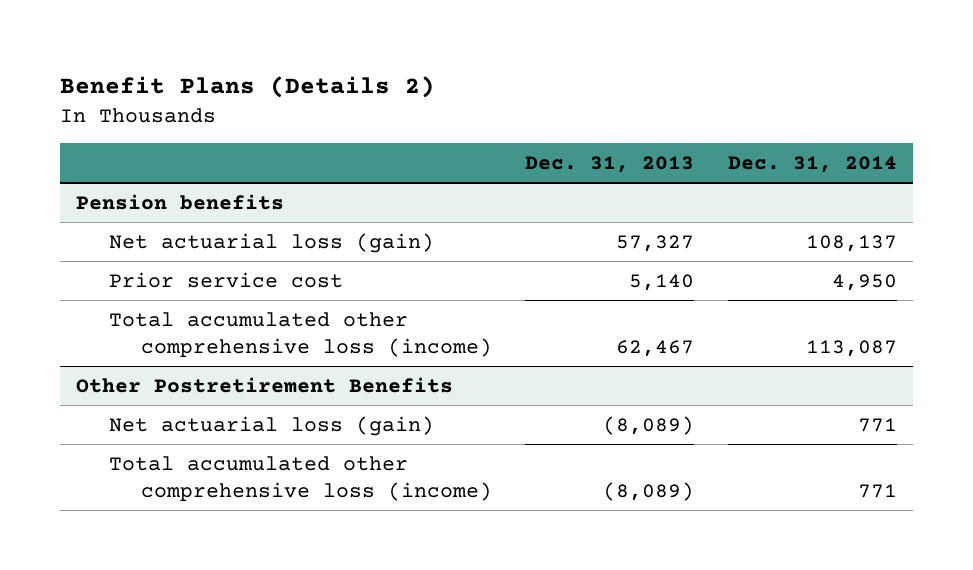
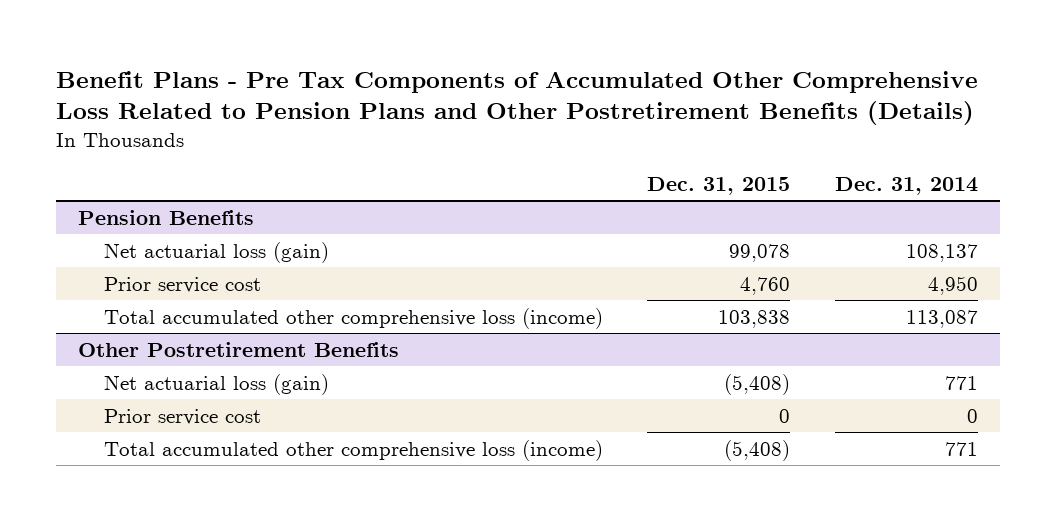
- Benefit Plans (Details 2)
+ Benefit Plans - Pre Tax Components of Accumulated Other Comprehensive Loss Related to Pension Plans and Other Postretirement Benefits (Details)
- | Dec. 31, 2013 | Dec. 31, 2014
+ | Dec. 31, 2015 | Dec. 31, 2014
- Pension benefits
+ Pension Benefits
@ Other Postretirement Benefits
+ Prior service cost | 0 | 0

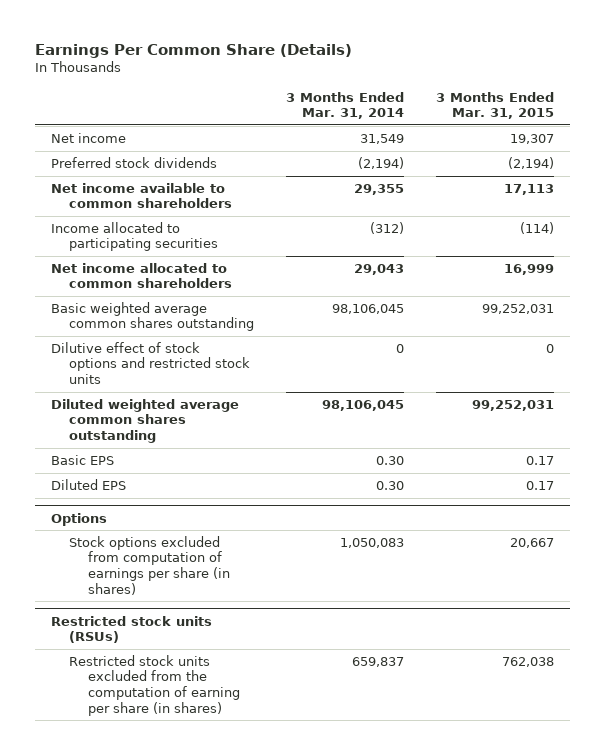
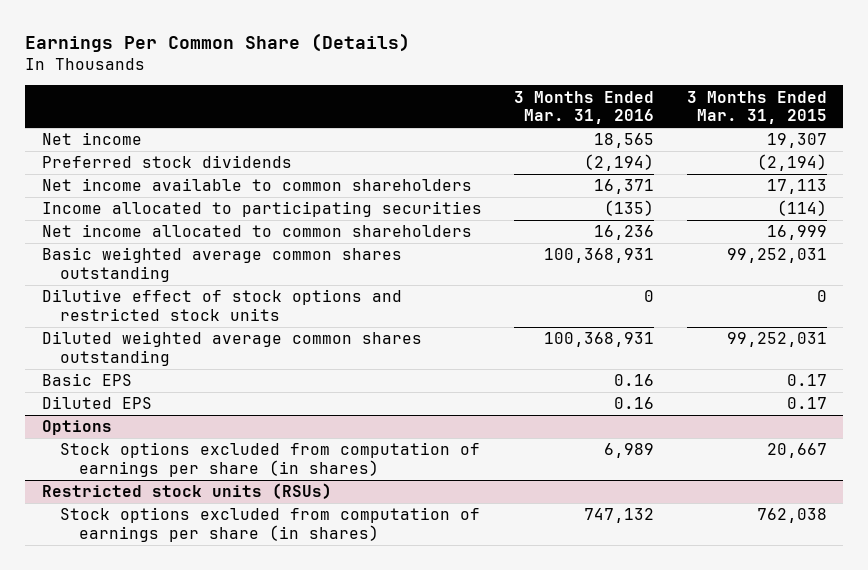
- | 3 Months Ended Mar. 31, 2014 | 3 Months Ended Mar. 31, 2015
+ | 3 Months Ended Mar. 31, 2016 | 3 Months Ended Mar. 31, 2015
@ Restricted stock units (RSUs)
- Restricted stock units excluded from the computation of earning per share (in shares) | 659,837 | 762,038
+ Stock options excluded from computation of earnings per share (in shares) | 747,132 | 762,038

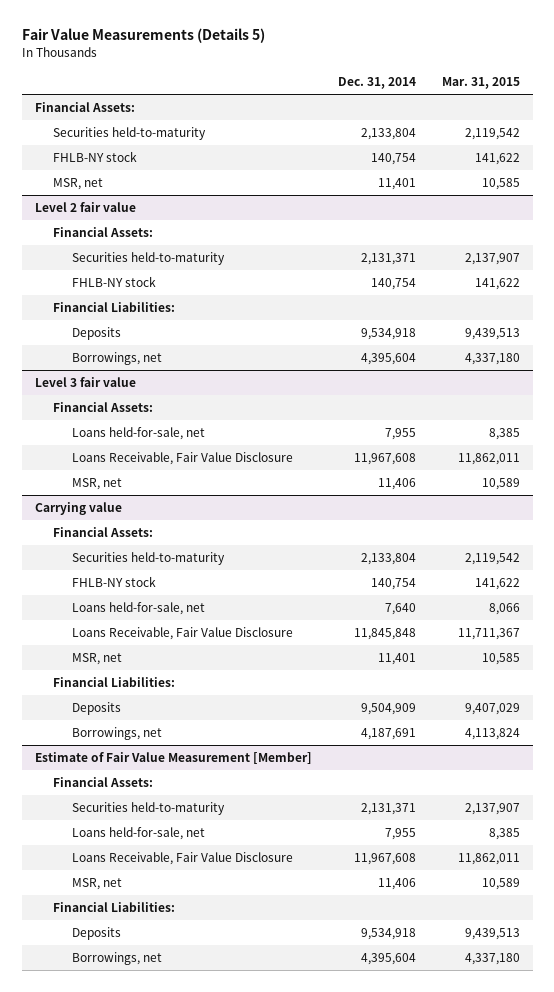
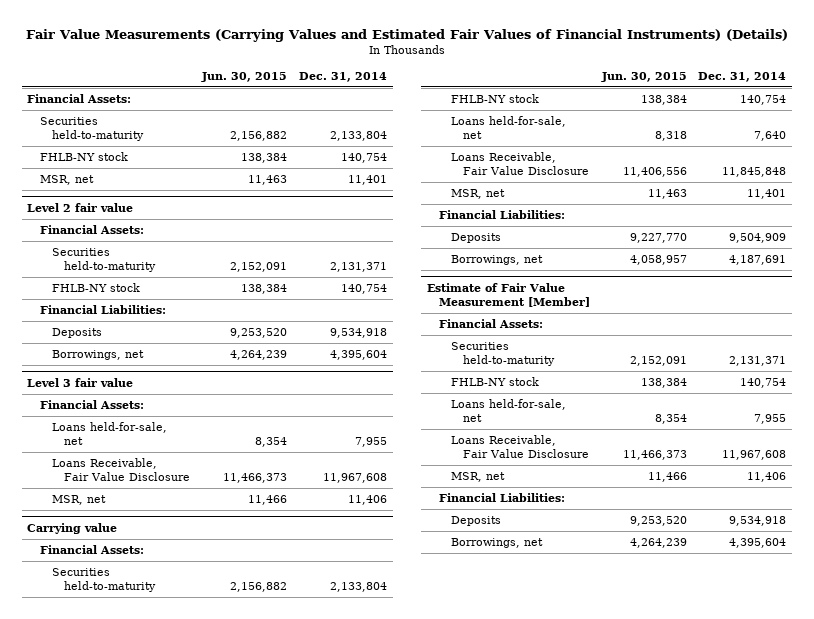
- Fair Value Measurements (Details 5)
+ Fair Value Measurements (Carrying Values and Estimated Fair Values of Financial Instruments) (Details)
- | Dec. 31, 2014 | Mar. 31, 2015
+ | Jun. 30, 2015 | Dec. 31, 2014
@ Estimate of Fair Value Measurement [Member]
+ FHLB-NY stock | 138,384 | 140,754

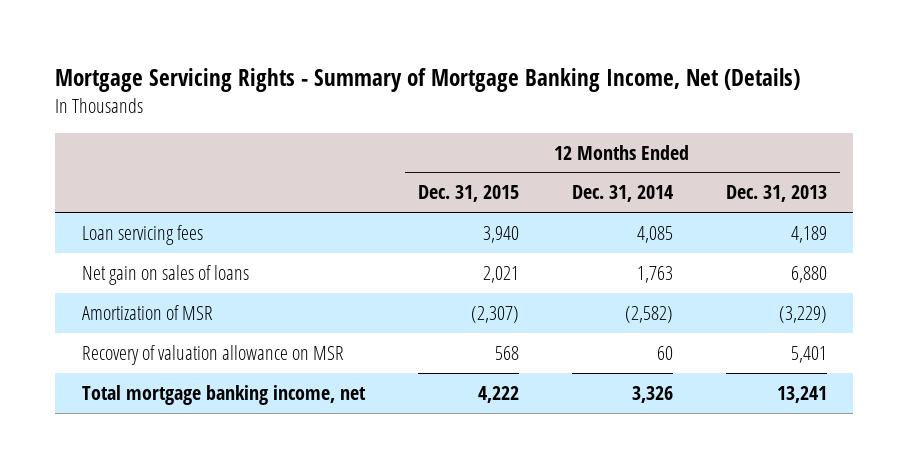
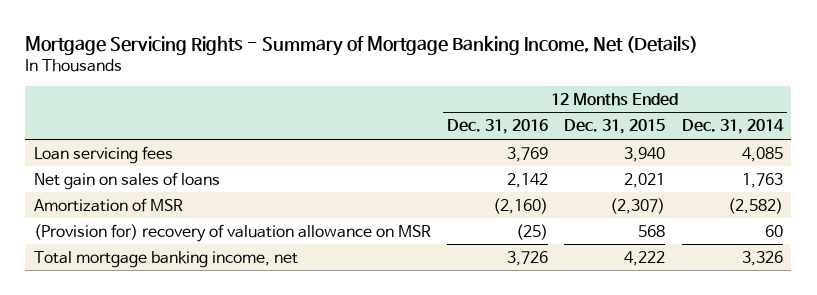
- | 12 Months Ended Dec. 31, 2015 | 12 Months Ended Dec. 31, 2014 | 12 Months Ended Dec. 31, 2013
+ | 12 Months Ended Dec. 31, 2016 | 12 Months Ended Dec. 31, 2015 | 12 Months Ended Dec. 31, 2014
- Recovery of valuation allowance on MSR | 568 | 60 | 5,401
+ (Provision for) recovery of valuation allowance on MSR | (25) | 568 | 60

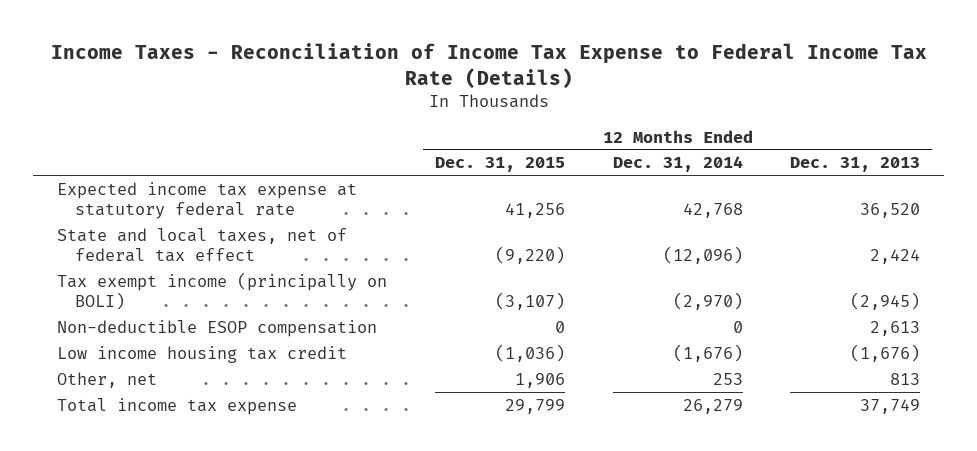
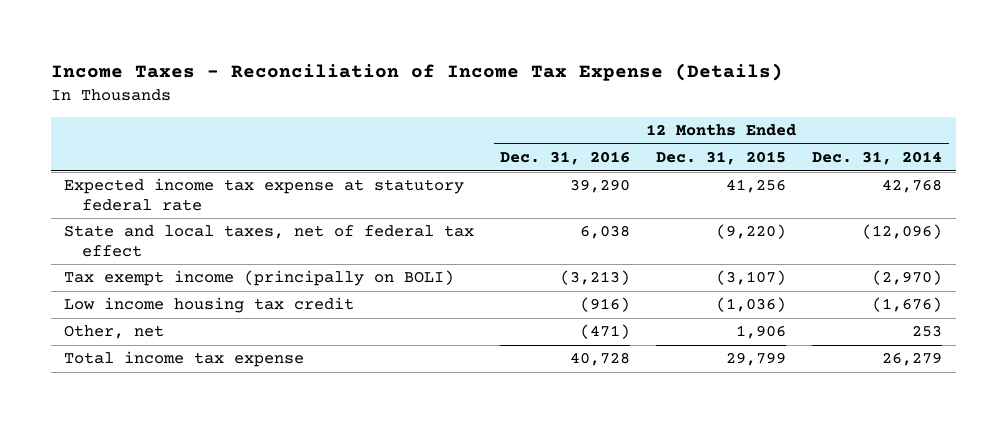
- Income Taxes - Reconciliation of Income Tax Expense to Federal Income Tax Rate (Details)
+ Income Taxes - Reconciliation of Income Tax Expense (Details)
- | 12 Months Ended Dec. 31, 2015 | 12 Months Ended Dec. 31, 2014 | 12 Months Ended Dec. 31, 2013
+ | 12 Months Ended Dec. 31, 2016 | 12 Months Ended Dec. 31, 2015 | 12 Months Ended Dec. 31, 2014
- Non-deductible ESOP compensation | 0 | 0 | 2,613

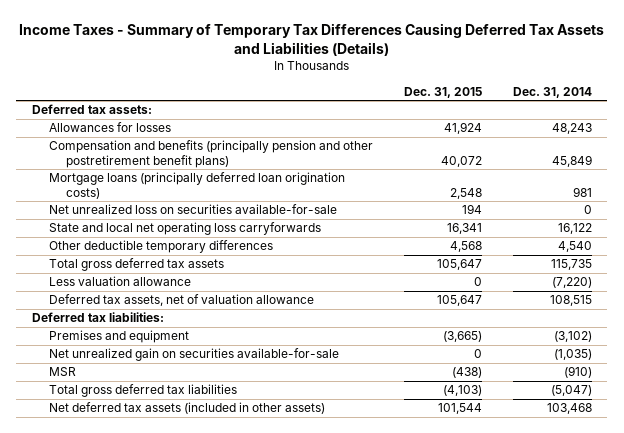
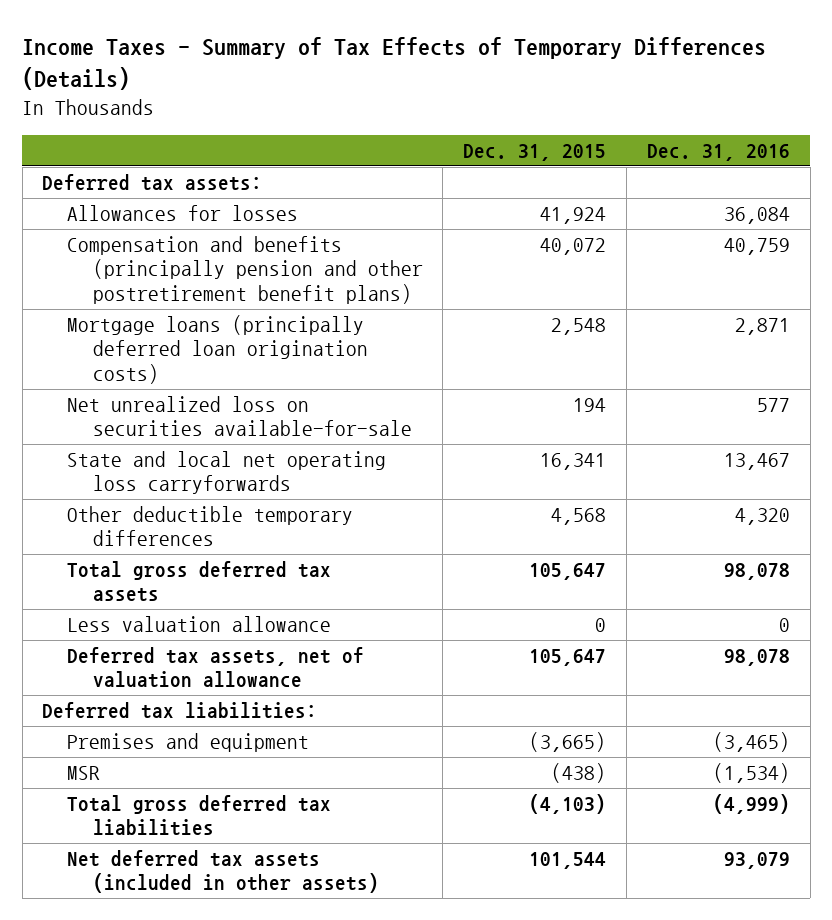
- Income Taxes - Summary of Temporary Tax Differences Causing Deferred Tax Assets and Liabilities (Details)
+ Income Taxes - Summary of Tax Effects of Temporary Differences (Details)
- | Dec. 31, 2015 | Dec. 31, 2014
+ | Dec. 31, 2015 | Dec. 31, 2016
- Net unrealized gain on securities available-for-sale | 0 | (1,035)

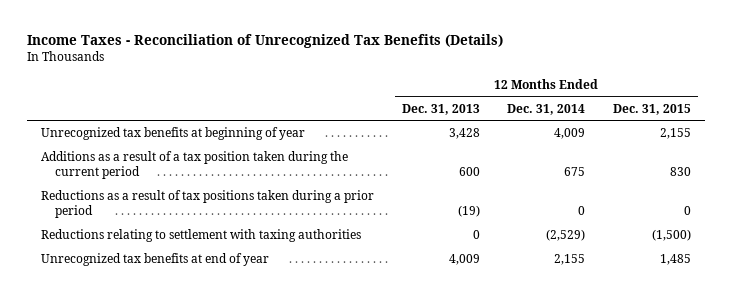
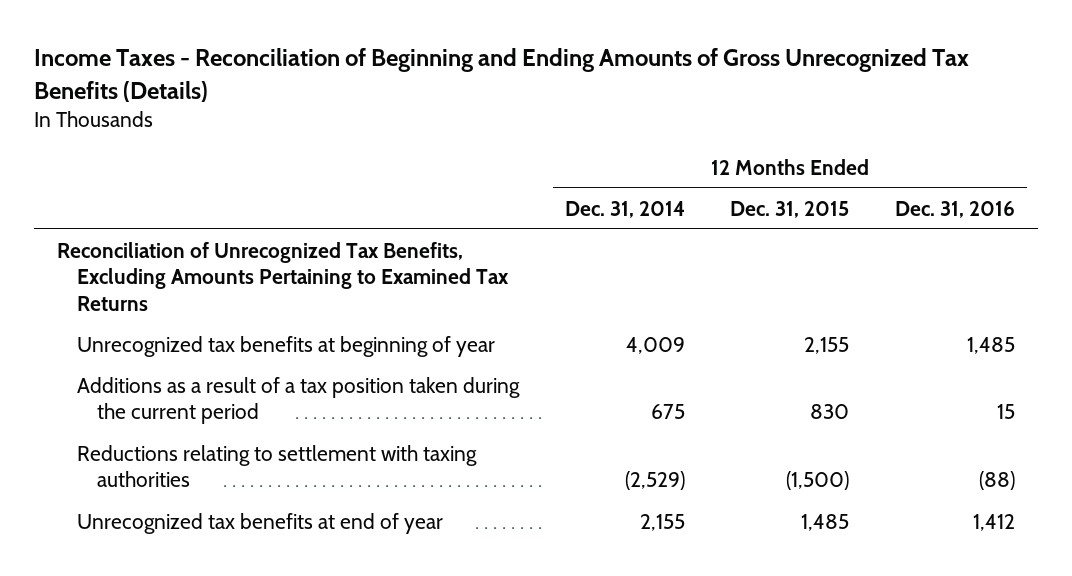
- Income Taxes - Reconciliation of Unrecognized Tax Benefits (Details)
+ Income Taxes - Reconciliation of Beginning and Ending Amounts of Gross Unrecognized Tax Benefits (Details)
- | 12 Months Ended Dec. 31, 2013 | 12 Months Ended Dec. 31, 2014 | 12 Months Ended Dec. 31, 2015
+ | 12 Months Ended Dec. 31, 2014 | 12 Months Ended Dec. 31, 2015 | 12 Months Ended Dec. 31, 2016
+ Reconciliation of Unrecognized Tax Benefits, Excluding Amounts Pertaining to Examined Tax Returns
- Reductions as a result of tax positions taken during a prior period | (19) | 0 | 0

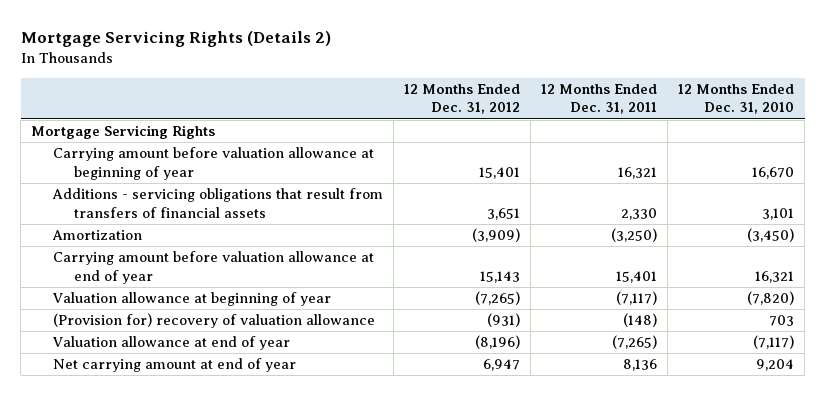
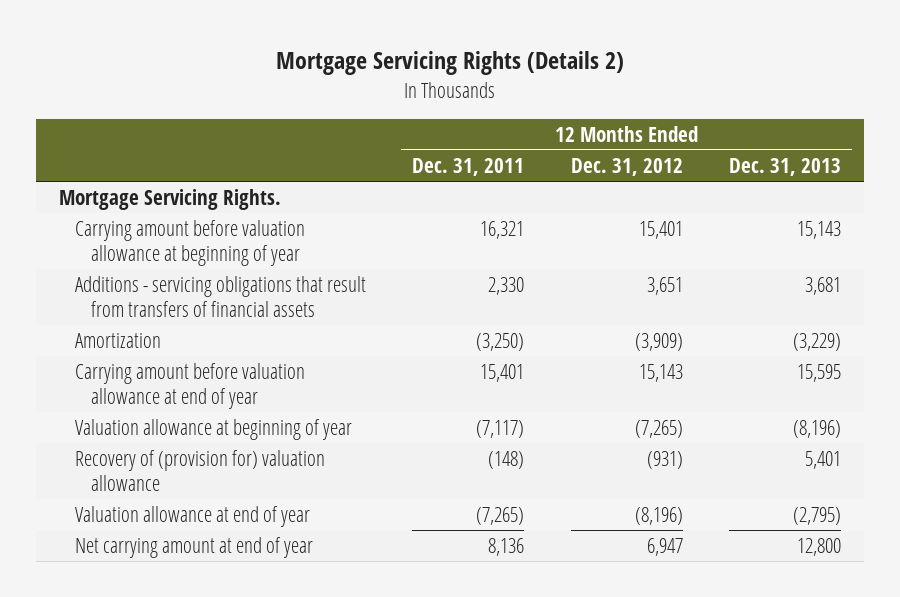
- | 12 Months Ended Dec. 31, 2012 | 12 Months Ended Dec. 31, 2011 | 12 Months Ended Dec. 31, 2010
+ | 12 Months Ended Dec. 31, 2011 | 12 Months Ended Dec. 31, 2012 | 12 Months Ended Dec. 31, 2013
- Mortgage Servicing Rights
+ Mortgage Servicing Rights.
- (Provision for) recovery of valuation allowance | (931) | (148) | 703
+ Recovery of (provision for) valuation allowance | (148) | (931) | 5,401

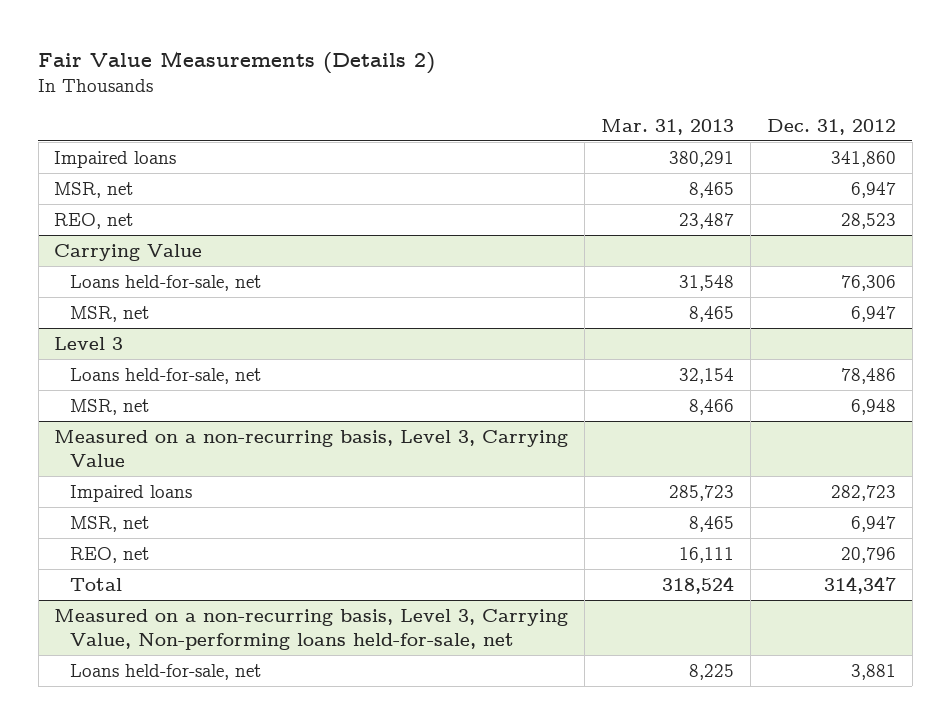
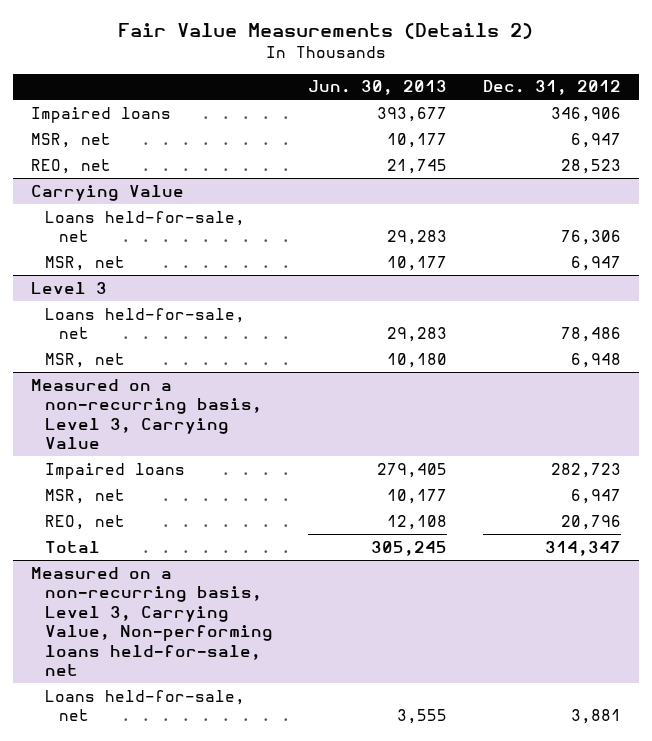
- | Mar. 31, 2013 | Dec. 31, 2012
+ | Jun. 30, 2013 | Dec. 31, 2012
- Impaired loans | 380,291 | 341,860
+ Impaired loans | 393,677 | 346,906

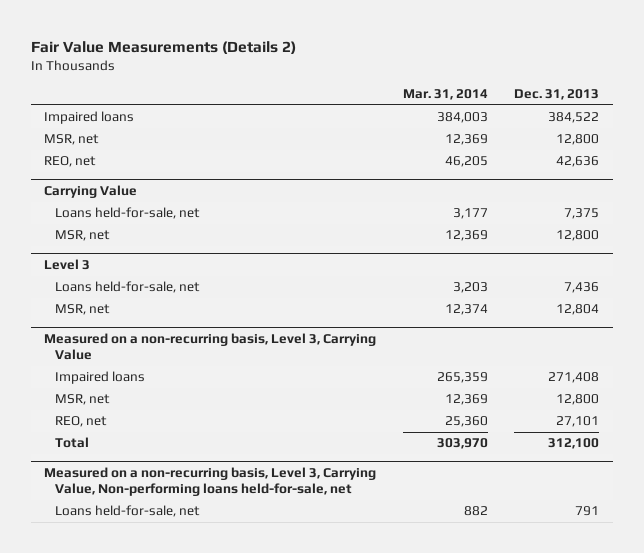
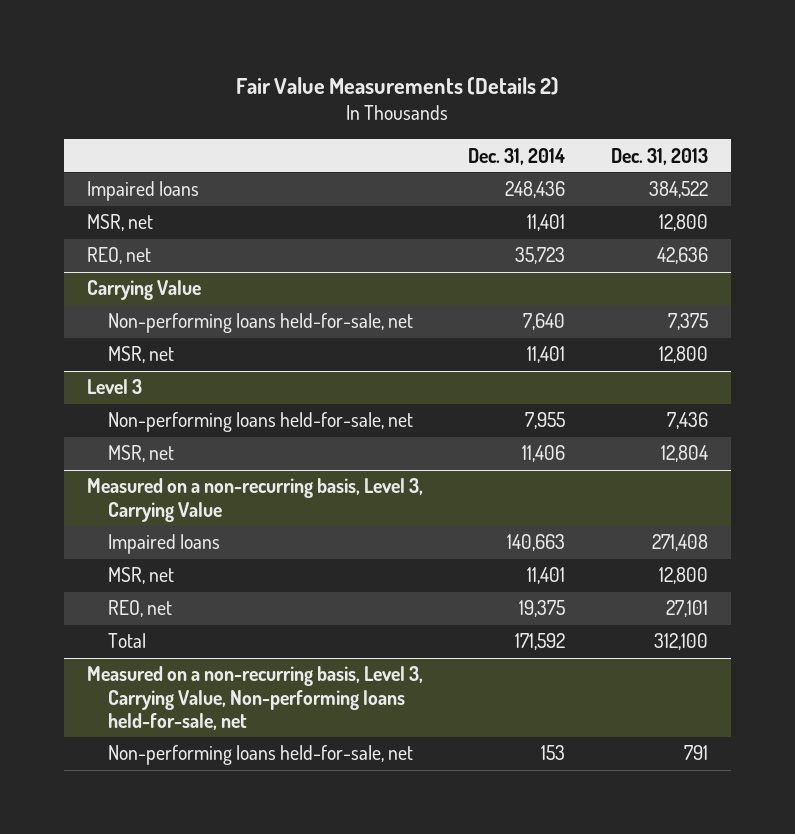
- | Mar. 31, 2014 | Dec. 31, 2013
+ | Dec. 31, 2014 | Dec. 31, 2013
@ Carrying Value
- Loans held-for-sale, net | 3,177 | 7,375
+ Non-performing loans held-for-sale, net | 7,640 | 7,375
@ Level 3
- Loans held-for-sale, net | 3,203 | 7,436
+ Non-performing loans held-for-sale, net | 7,955 | 7,436
@ Measured on a non-recurring basis, Level 3, Carrying Value, Non-performing loans held-for-sale, net
- Loans held-for-sale, net | 882 | 791
+ Non-performing loans held-for-sale, net | 153 | 791

